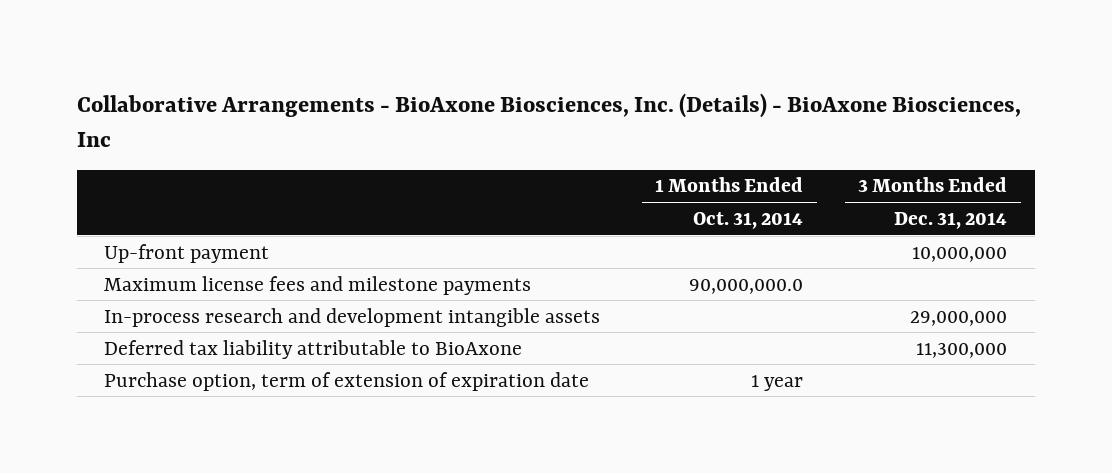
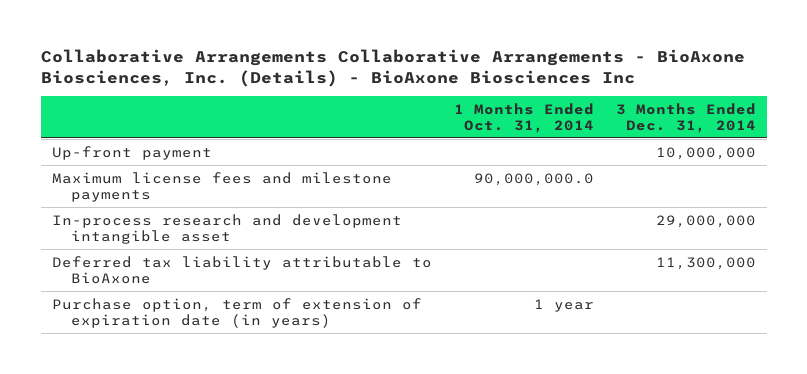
- Collaborative Arrangements - BioAxone Biosciences, Inc. (Details) - BioAxone Biosciences, Inc
+ Collaborative Arrangements Collaborative Arrangements - BioAxone Biosciences, Inc. (Details) - BioAxone Biosciences Inc
- In-process research and development intangible assets | | 29,000,000
+ In-process research and development intangible asset | | 29,000,000
- Purchase option, term of extension of expiration date | 1 year |
+ Purchase option, term of extension of expiration date (in years) | 1 year |

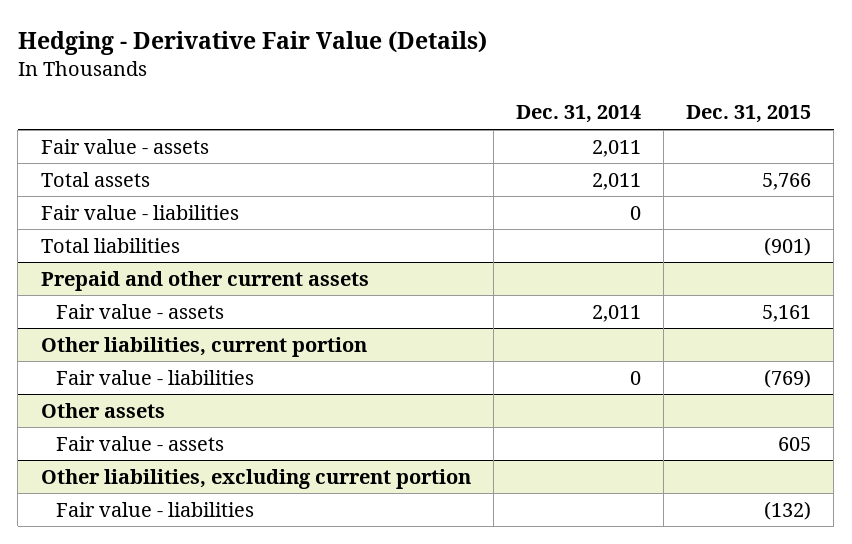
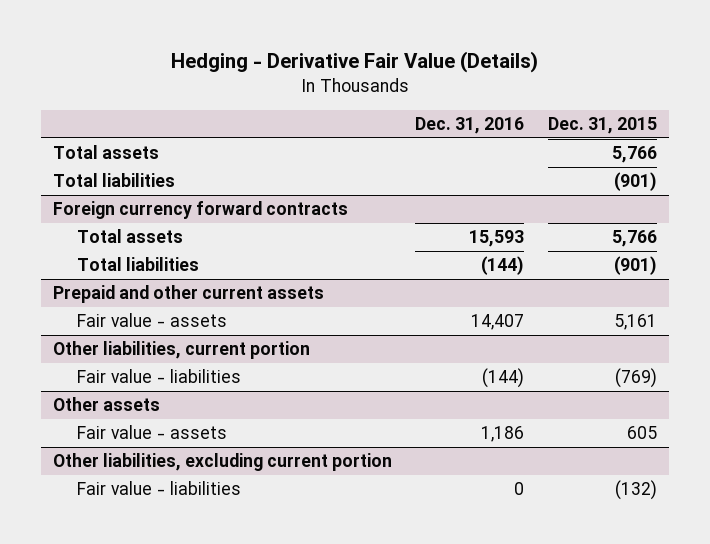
- | Dec. 31, 2014 | Dec. 31, 2015
+ | Dec. 31, 2016 | Dec. 31, 2015
- Fair value - assets | 2,011 |
- Fair value - liabilities | 0 |
+ Foreign currency forward contracts
+ Total assets | 15,593 | 5,766
+ Total liabilities | (144) | (901)

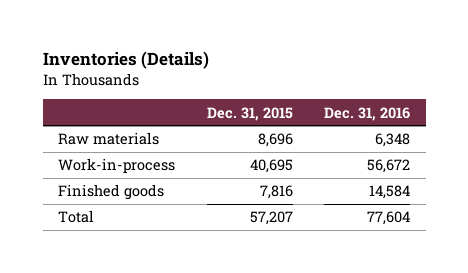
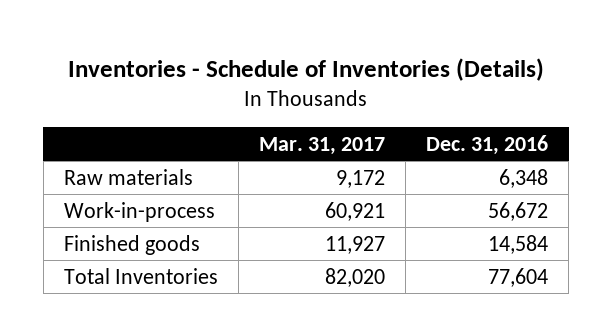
- Inventories (Details)
+ Inventories - Schedule of Inventories (Details)
- | Dec. 31, 2015 | Dec. 31, 2016
+ | Mar. 31, 2017 | Dec. 31, 2016
- Total | 57,207 | 77,604
+ Total Inventories | 82,020 | 77,604

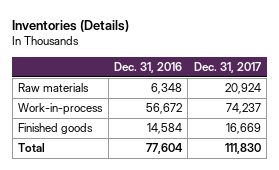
- Inventories - Schedule of Inventories (Details)
+ Inventories (Details)
- | Mar. 31, 2017 | Dec. 31, 2016
+ | Dec. 31, 2016 | Dec. 31, 2017
- Total Inventories | 82,020 | 77,604
+ Total | 77,604 | 111,830

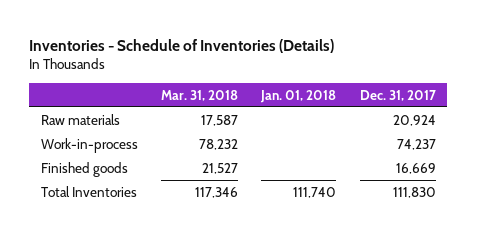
- Inventories (Details)
+ Inventories - Schedule of Inventories (Details)
- | Dec. 31, 2016 | Dec. 31, 2017
+ | Mar. 31, 2018 | Jan. 01, 2018 | Dec. 31, 2017
- Total | 77,604 | 111,830
+ Total Inventories | 117,346 | 111,740 | 111,830

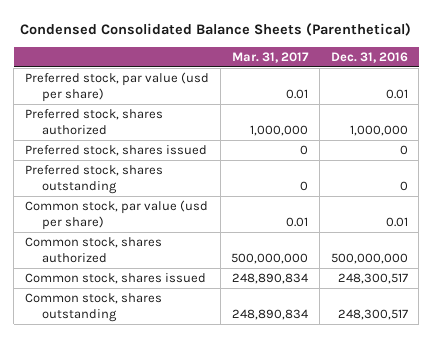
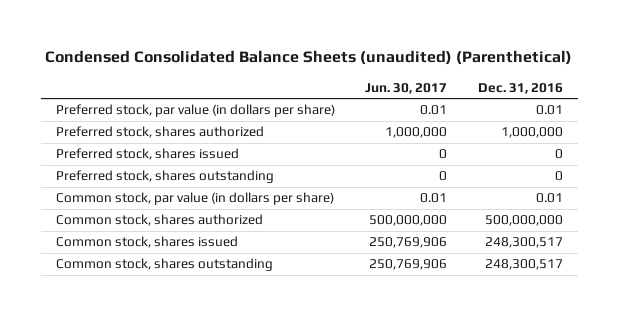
- Condensed Consolidated Balance Sheets (Parenthetical)
+ Condensed Consolidated Balance Sheets (unaudited) (Parenthetical)
- | Mar. 31, 2017 | Dec. 31, 2016
+ | Jun. 30, 2017 | Dec. 31, 2016
- Preferred stock, par value (usd per share) | 0.01 | 0.01
+ Preferred stock, par value (in dollars per share) | 0.01 | 0.01
- Common stock, par value (usd per share) | 0.01 | 0.01
+ Common stock, par value (in dollars per share) | 0.01 | 0.01

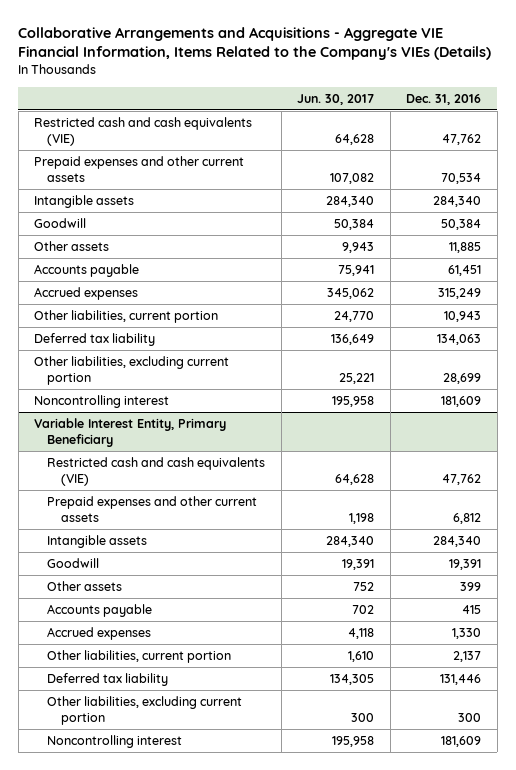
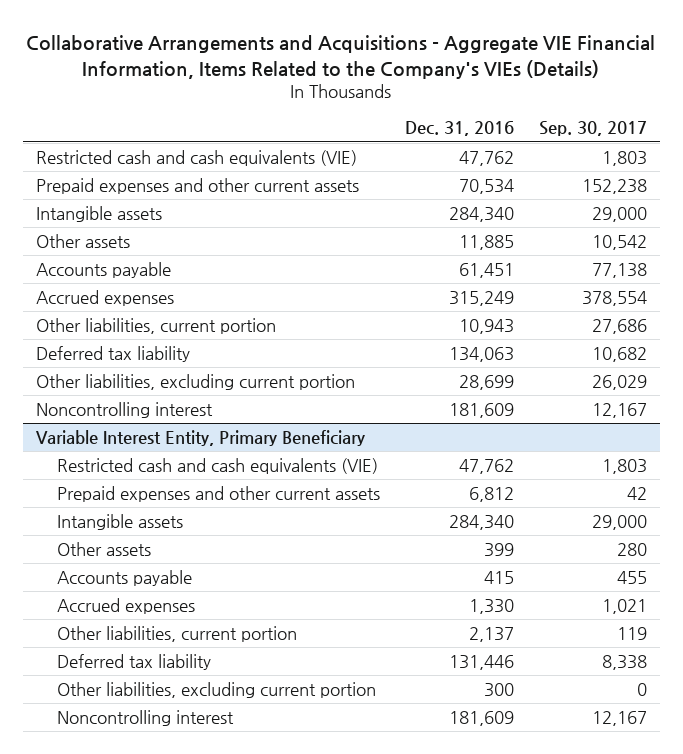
- | Jun. 30, 2017 | Dec. 31, 2016
+ | Dec. 31, 2016 | Sep. 30, 2017
- Goodwill | 50,384 | 50,384
@ Variable Interest Entity, Primary Beneficiary
- Goodwill | 19,391 | 19,391

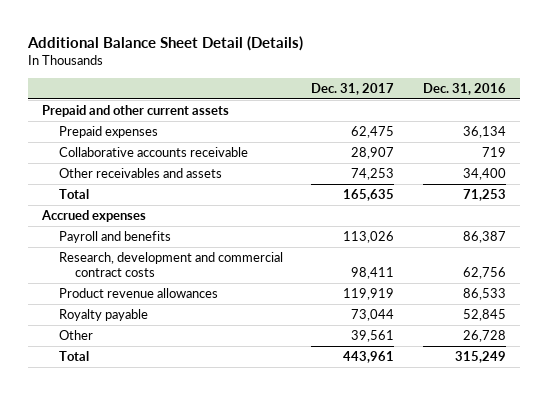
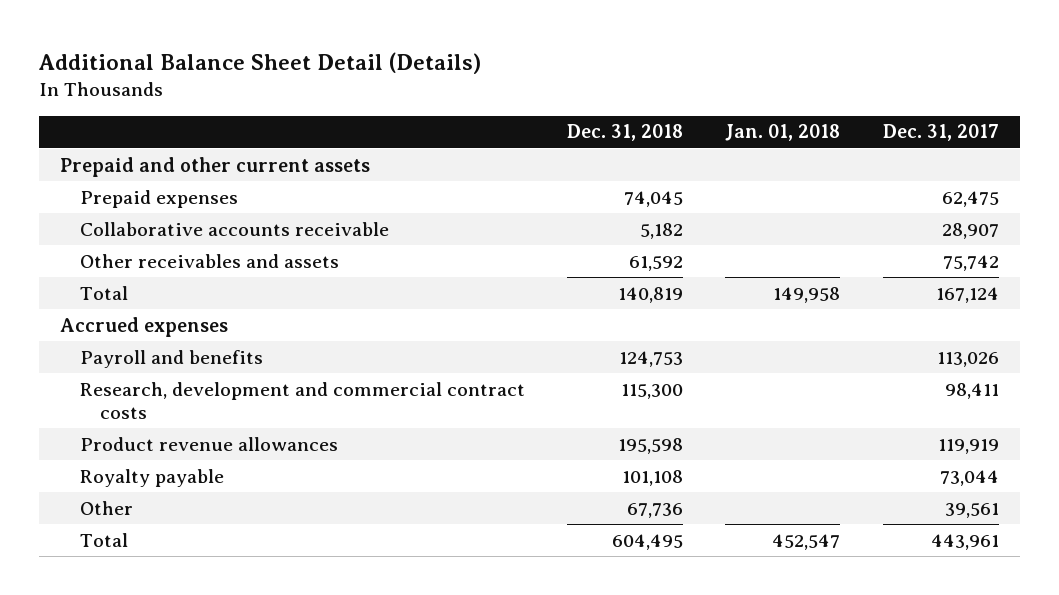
- | Dec. 31, 2017 | Dec. 31, 2016
+ | Dec. 31, 2018 | Jan. 01, 2018 | Dec. 31, 2017
- Other receivables and assets | 74,253 | 34,400
- Total | 165,635 | 71,253
+ Other receivables and assets | 61,592 | | 75,742
+ Total | 140,819 | 149,958 | 167,124

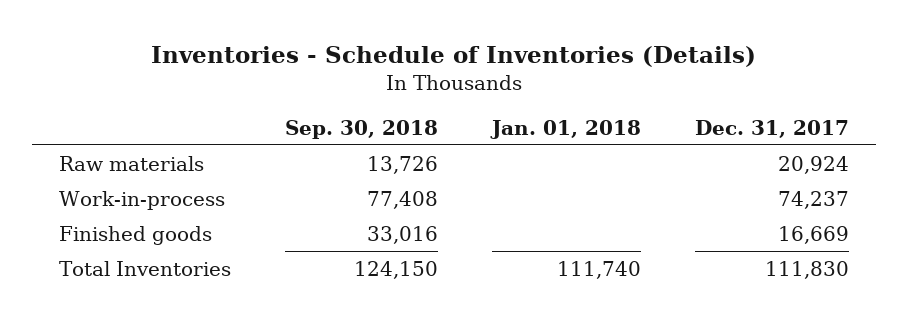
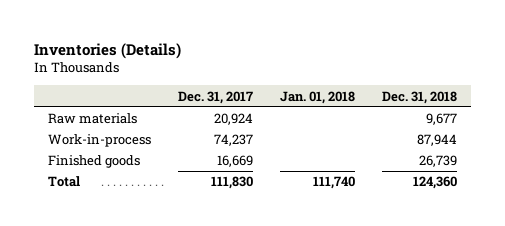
- Inventories - Schedule of Inventories (Details)
+ Inventories (Details)
- | Sep. 30, 2018 | Jan. 01, 2018 | Dec. 31, 2017
+ | Dec. 31, 2017 | Jan. 01, 2018 | Dec. 31, 2018
- Total Inventories | 124,150 | 111,740 | 111,830
+ Total | 111,830 | 111,740 | 124,360

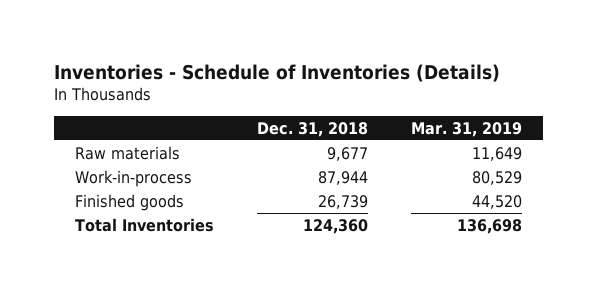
- Inventories (Details)
+ Inventories - Schedule of Inventories (Details)
- | Dec. 31, 2017 | Jan. 01, 2018 | Dec. 31, 2018
+ | Dec. 31, 2018 | Mar. 31, 2019
- Total | 111,830 | 111,740 | 124,360
+ Total Inventories | 124,360 | 136,698

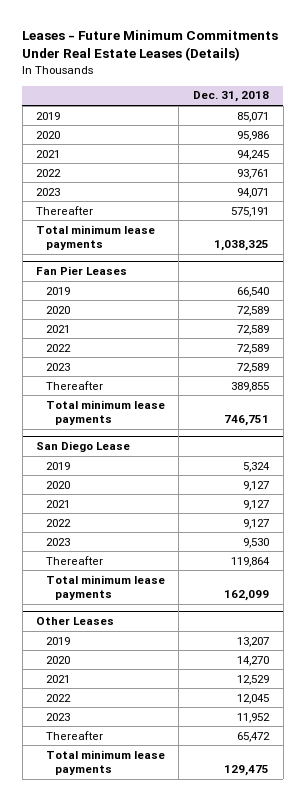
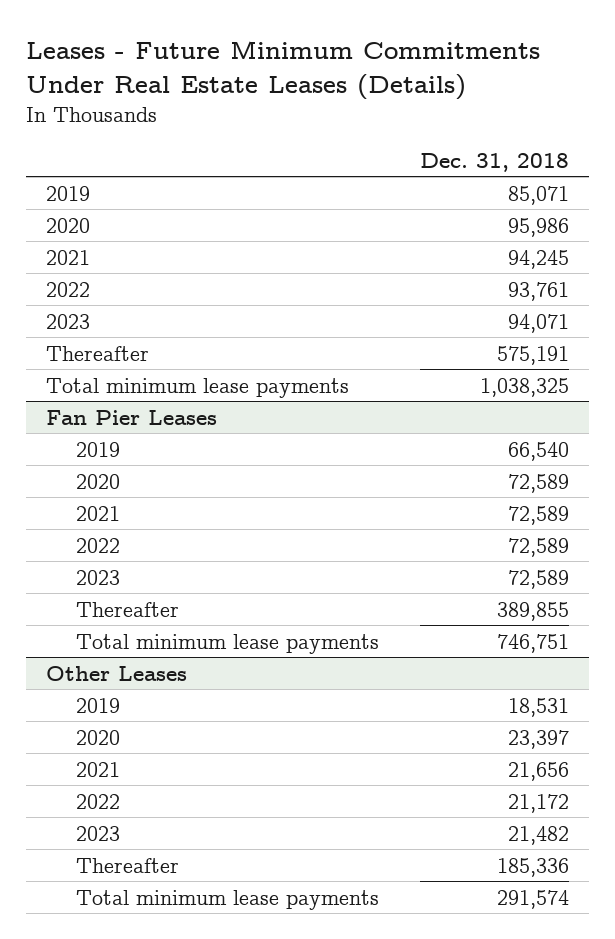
- San Diego Lease
- 2019 | 5,324
- 2020 | 9,127
- 2021 | 9,127
- 2022 | 9,127
- 2023 | 9,530
- Thereafter | 119,864
- Total minimum lease payments | 162,099
@ Other Leases
- 2019 | 13,207
- 2020 | 14,270
- 2021 | 12,529
- 2022 | 12,045
- 2023 | 11,952
- Thereafter | 65,472
- Total minimum lease payments | 129,475
+ 2019 | 18,531
+ 2020 | 23,397
+ 2021 | 21,656
+ 2022 | 21,172
+ 2023 | 21,482
+ Thereafter | 185,336
+ Total minimum lease payments | 291,574

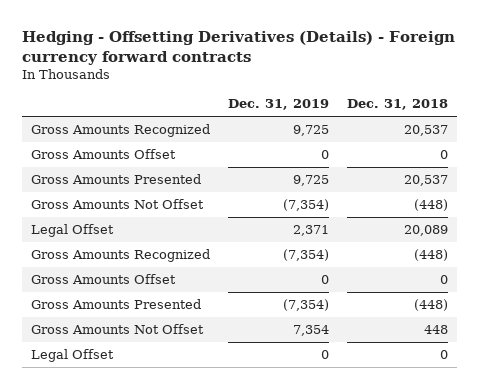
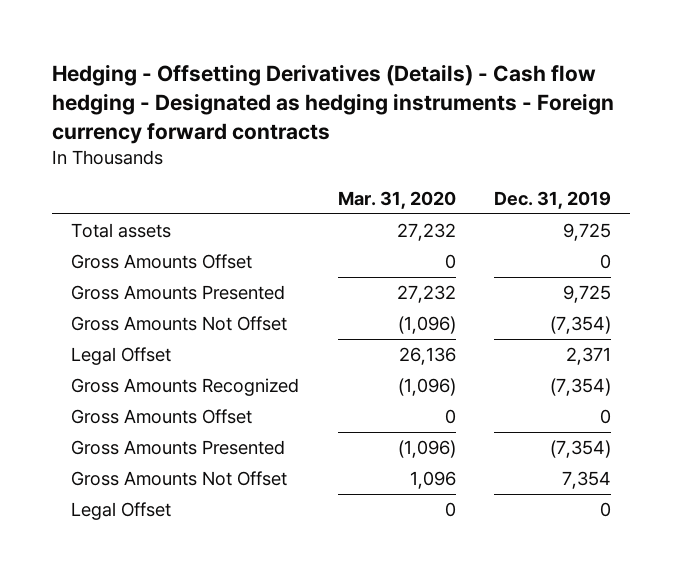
- Hedging - Offsetting Derivatives (Details) - Foreign currency forward contracts
+ Hedging - Offsetting Derivatives (Details) - Cash flow hedging - Designated as hedging instruments - Foreign currency forward contracts
- | Dec. 31, 2019 | Dec. 31, 2018
+ | Mar. 31, 2020 | Dec. 31, 2019
- Gross Amounts Recognized | 9,725 | 20,537
+ Total assets | 27,232 | 9,725

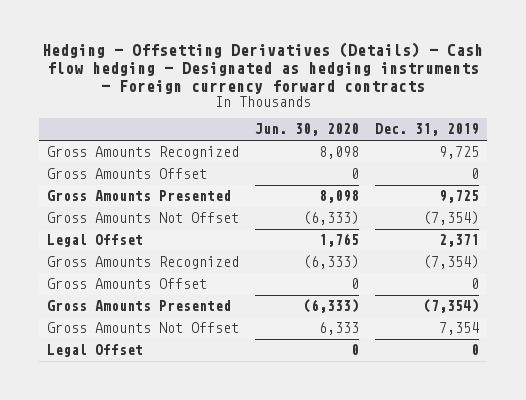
- | Mar. 31, 2020 | Dec. 31, 2019
+ | Jun. 30, 2020 | Dec. 31, 2019
- Total assets | 27,232 | 9,725
+ Gross Amounts Recognized | 8,098 | 9,725

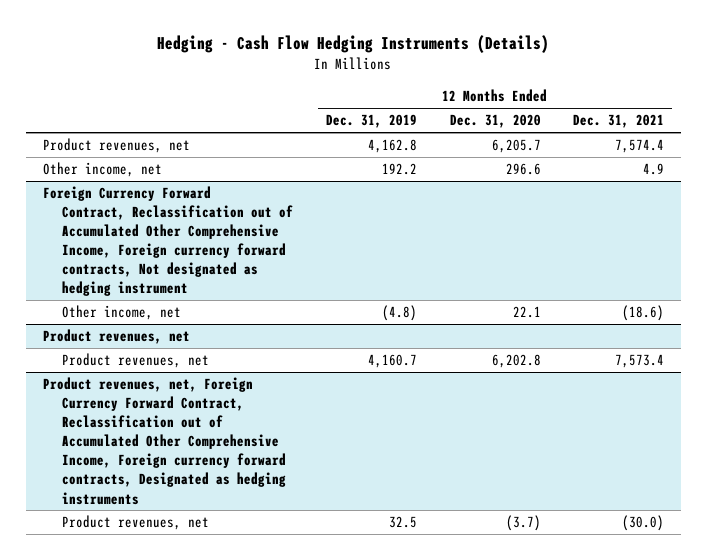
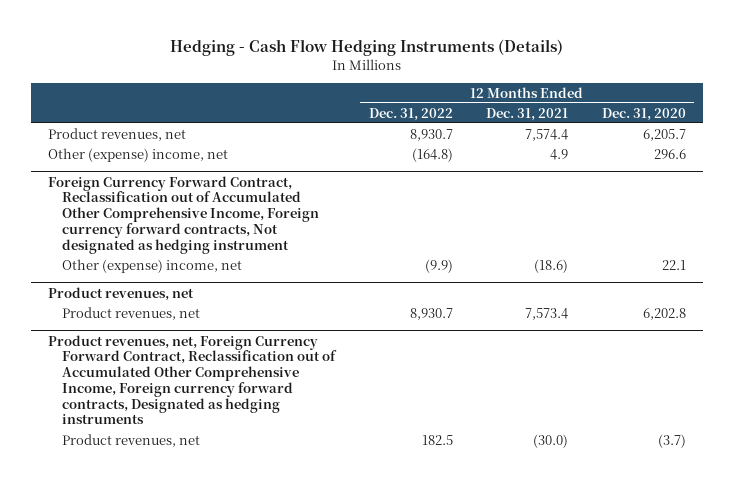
- | 12 Months Ended Dec. 31, 2019 | 12 Months Ended Dec. 31, 2020 | 12 Months Ended Dec. 31, 2021
+ | 12 Months Ended Dec. 31, 2022 | 12 Months Ended Dec. 31, 2021 | 12 Months Ended Dec. 31, 2020
- Other income, net | 192.2 | 296.6 | 4.9
+ Other (expense) income, net | (164.8) | 4.9 | 296.6
@ Foreign Currency Forward Contract, Reclassification out of Accumulated Other Comprehensive Income, Foreign currency forward contracts, Not designated as hedging instrument
- Other income, net | (4.8) | 22.1 | (18.6)
+ Other (expense) income, net | (9.9) | (18.6) | 22.1

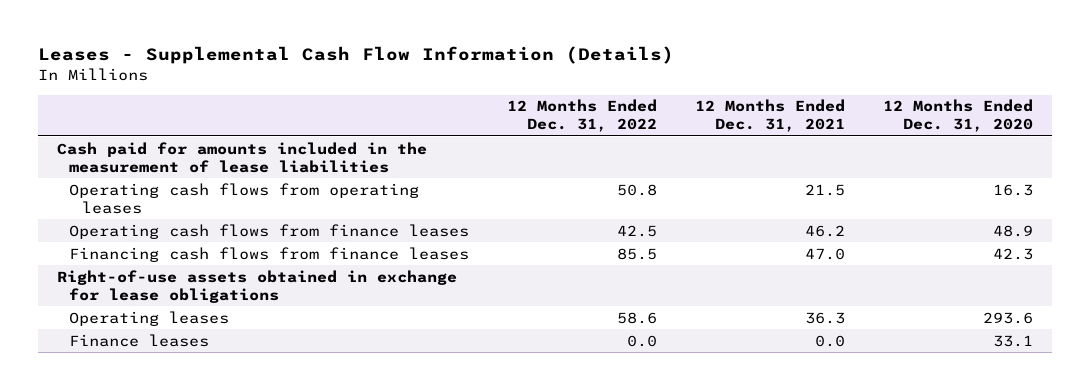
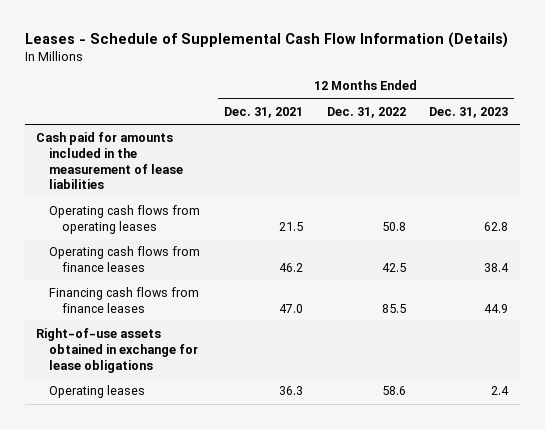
- Leases - Supplemental Cash Flow Information (Details)
+ Leases - Schedule of Supplemental Cash Flow Information (Details)
- | 12 Months Ended Dec. 31, 2022 | 12 Months Ended Dec. 31, 2021 | 12 Months Ended Dec. 31, 2020
+ | 12 Months Ended Dec. 31, 2021 | 12 Months Ended Dec. 31, 2022 | 12 Months Ended Dec. 31, 2023
- Finance leases | 0.0 | 0.0 | 33.1

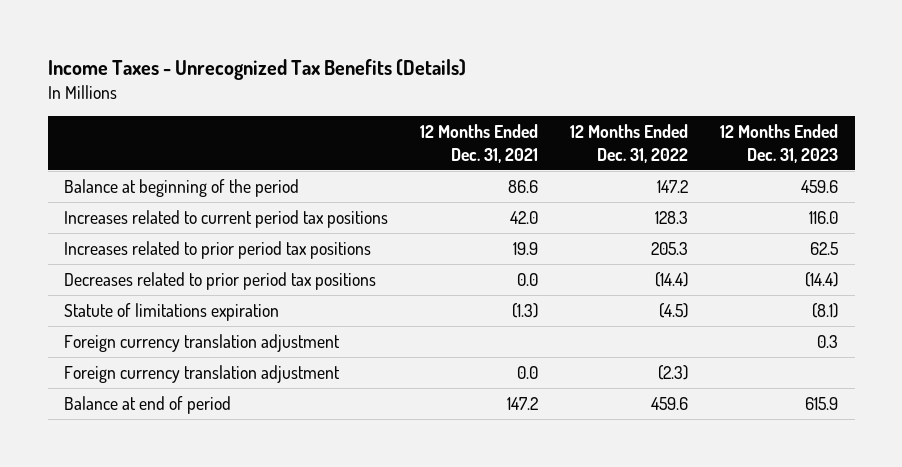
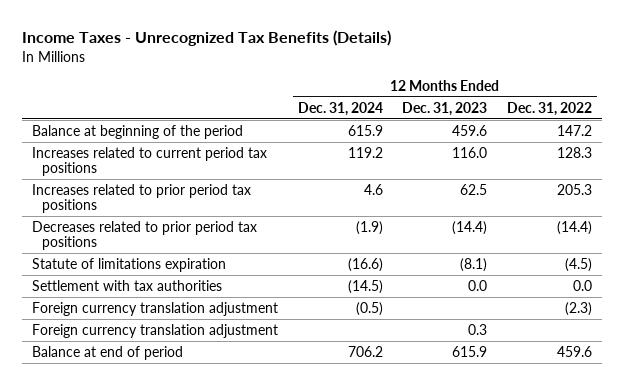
- | 12 Months Ended Dec. 31, 2021 | 12 Months Ended Dec. 31, 2022 | 12 Months Ended Dec. 31, 2023
+ | 12 Months Ended Dec. 31, 2024 | 12 Months Ended Dec. 31, 2023 | 12 Months Ended Dec. 31, 2022
+ Settlement with tax authorities | (14.5) | 0.0 | 0.0
moved down: Foreign currency translation adjustment | | 0.3 |

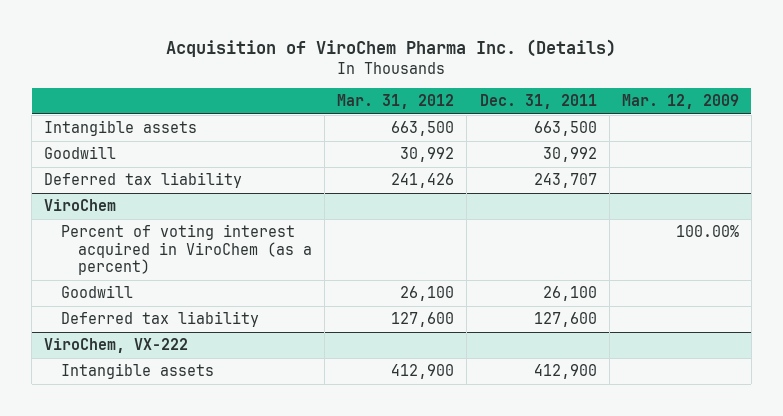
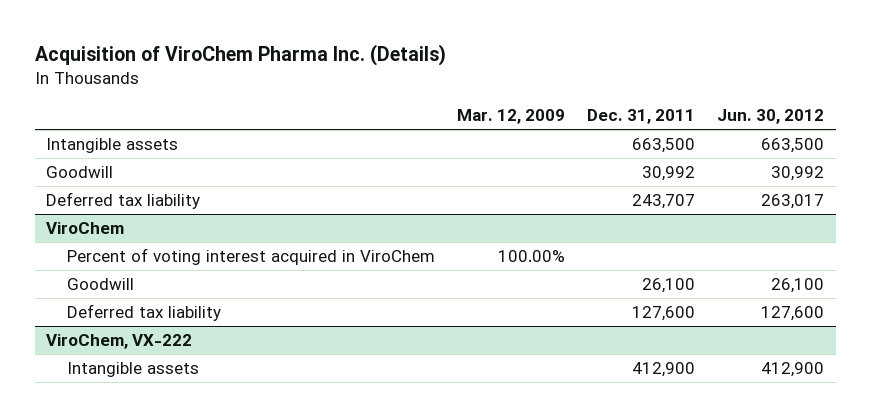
- | Mar. 31, 2012 | Dec. 31, 2011 | Mar. 12, 2009
+ | Mar. 12, 2009 | Dec. 31, 2011 | Jun. 30, 2012
@ ViroChem
- Percent of voting interest acquired in ViroChem (as a percent) | | | 100.00%
+ Percent of voting interest acquired in ViroChem | 100.00% | |

